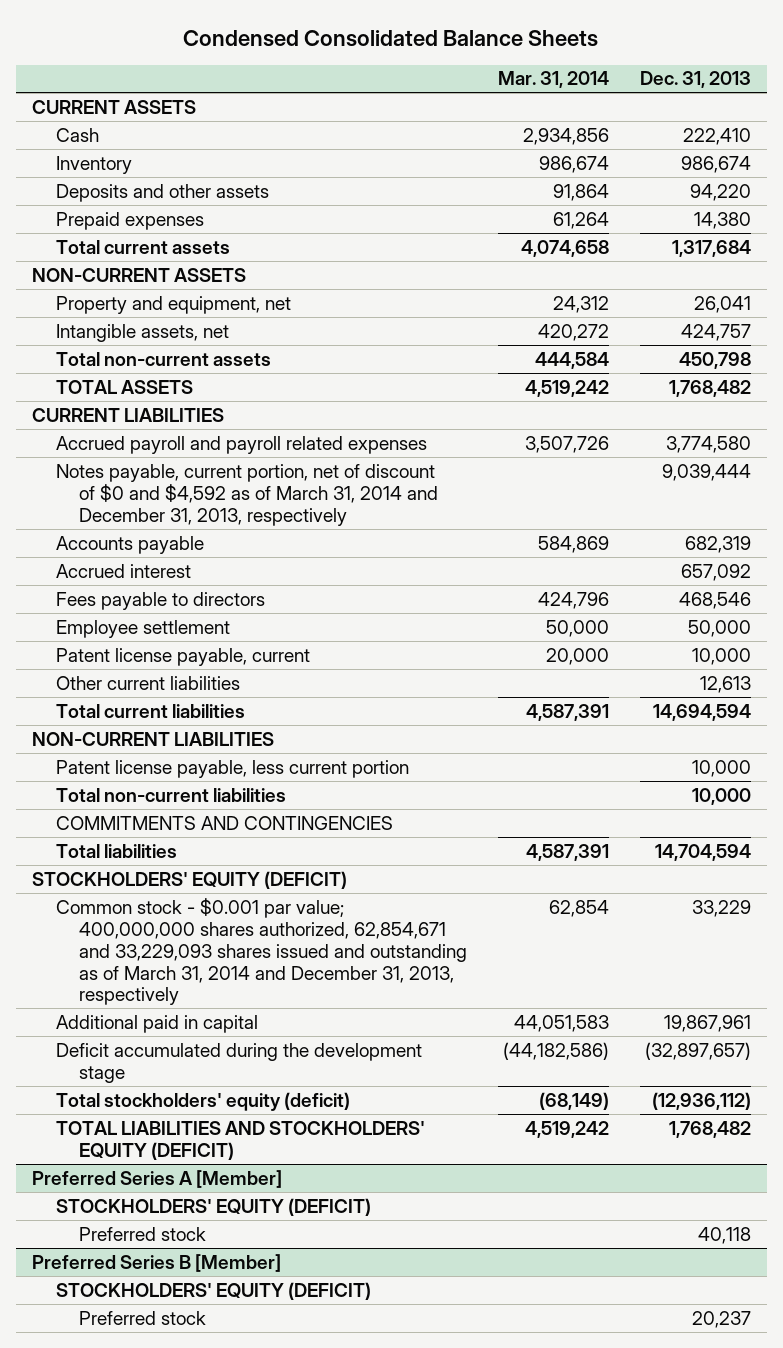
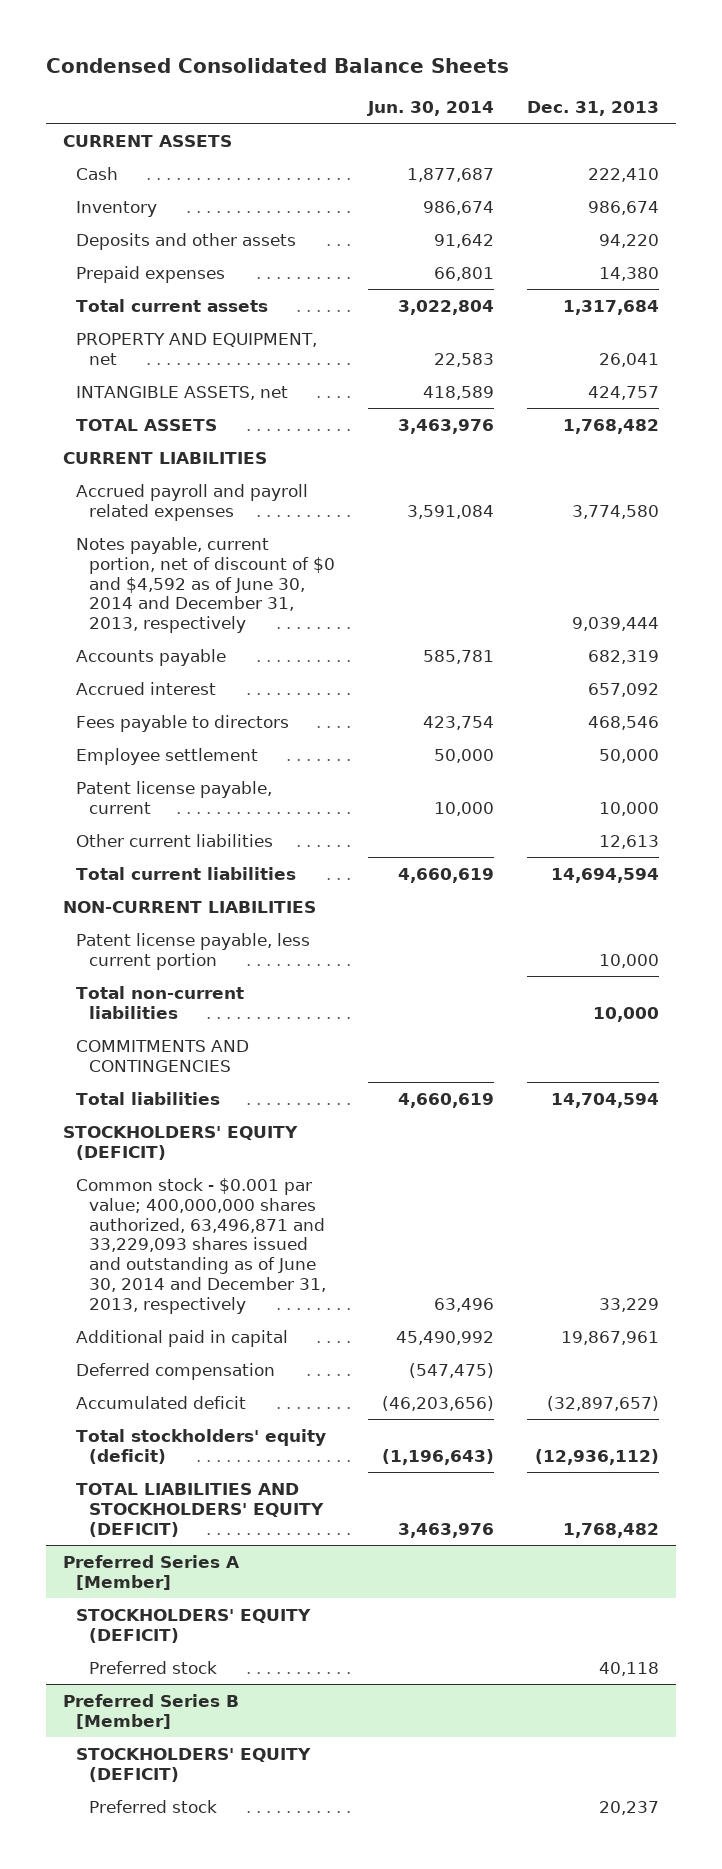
- | Mar. 31, 2014 | Dec. 31, 2013
+ | Jun. 30, 2014 | Dec. 31, 2013
- NON-CURRENT ASSETS
- Property and equipment, net | 24,312 | 26,041
- Intangible assets, net | 420,272 | 424,757
- Total non-current assets | 444,584 | 450,798
+ PROPERTY AND EQUIPMENT, net | 22,583 | 26,041
+ INTANGIBLE ASSETS, net | 418,589 | 424,757
- Notes payable, current portion, net of discount of $0 and $4,592 as of March 31, 2014 and December 31, 2013, respectively | | 9,039,444
+ Notes payable, current portion, net of discount of $0 and $4,592 as of June 30, 2014 and December 31, 2013, respectively | | 9,039,444
- Common stock - $0.001 par value; 400,000,000 shares authorized, 62,854,671 and 33,229,093 shares issued and outstanding as of March 31, 2014 and December 31, 2013, respectively | 62,854 | 33,229
+ Common stock - $0.001 par value; 400,000,000 shares authorized, 63,496,871 and 33,229,093 shares issued and outstanding as of June 30, 2014 and December 31, 2013, respectively | 63,496 | 33,229
- Deficit accumulated during the development stage | (44,182,586) | (32,897,657)
+ Deferred compensation | (547,475) |
+ Accumulated deficit | (46,203,656) | (32,897,657)

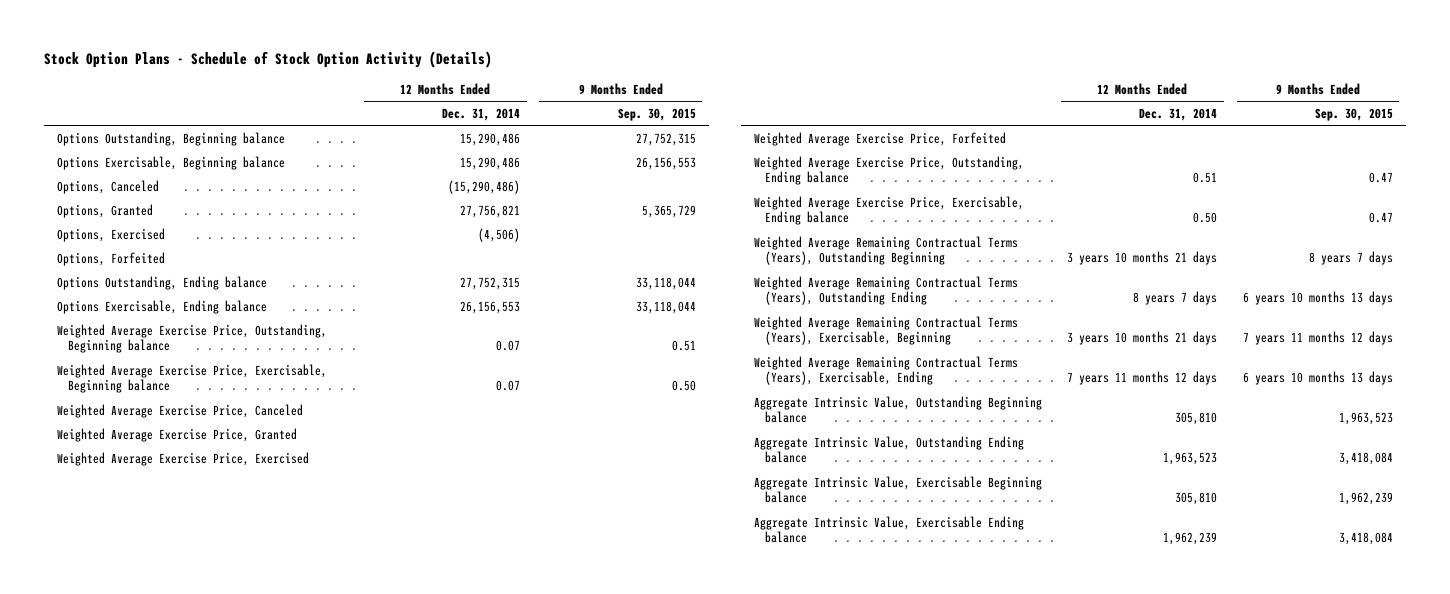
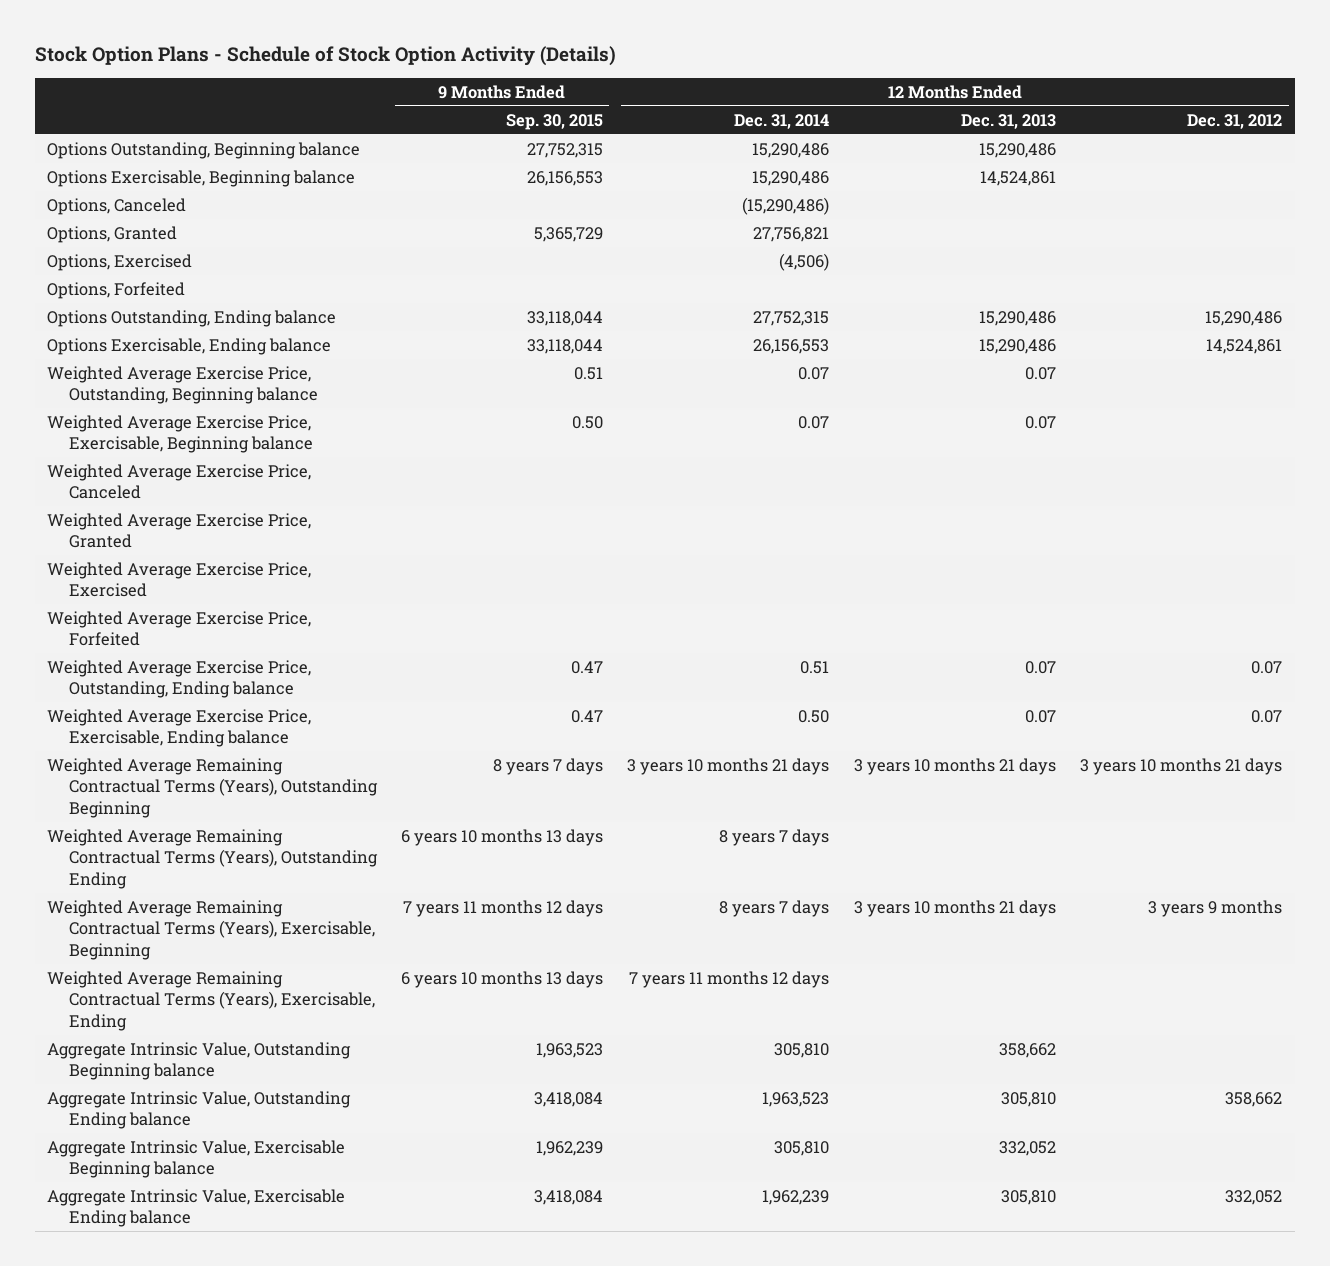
- | 12 Months Ended Dec. 31, 2014 | 9 Months Ended Sep. 30, 2015
+ | 9 Months Ended Sep. 30, 2015 | 12 Months Ended Dec. 31, 2014 | 12 Months Ended Dec. 31, 2013 | 12 Months Ended Dec. 31, 2012
- Weighted Average Remaining Contractual Terms (Years), Exercisable, Beginning | 3 years 10 months 21 days | 7 years 11 months 12 days
+ Weighted Average Remaining Contractual Terms (Years), Exercisable, Beginning | 7 years 11 months 12 days | 8 years 7 days | 3 years 10 months 21 days | 3 years 9 months

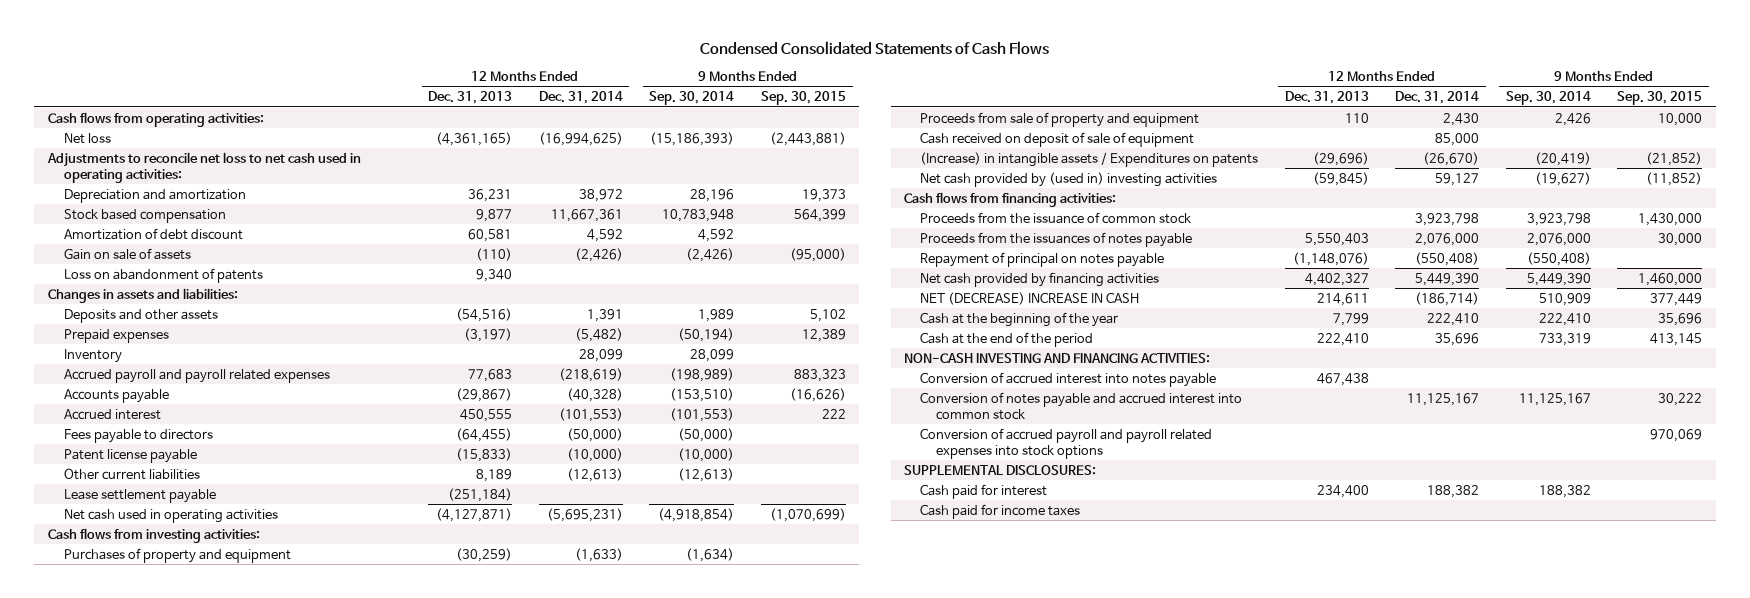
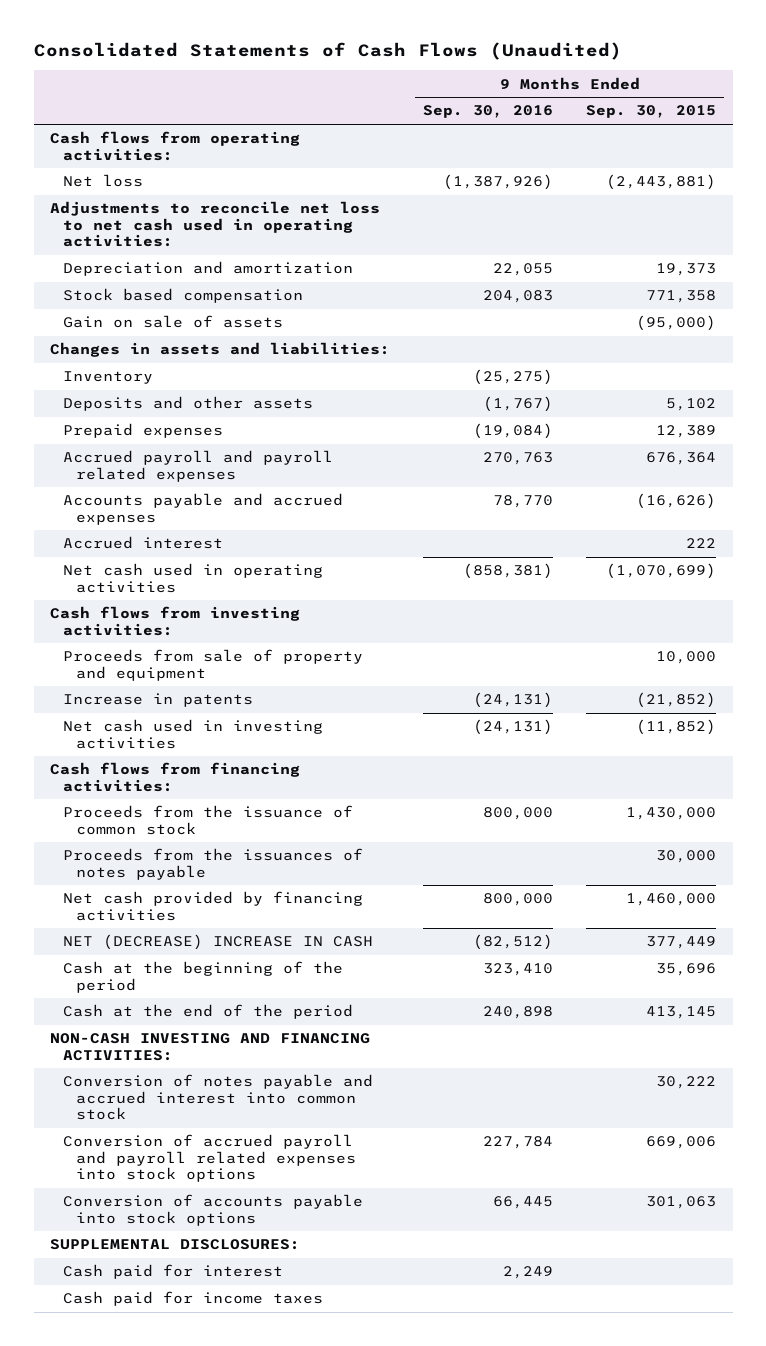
- Condensed Consolidated Statements of Cash Flows
+ Consolidated Statements of Cash Flows (Unaudited)
- | 12 Months Ended Dec. 31, 2013 | 12 Months Ended Dec. 31, 2014 | 9 Months Ended Sep. 30, 2014 | 9 Months Ended Sep. 30, 2015
+ | 9 Months Ended Sep. 30, 2016 | 9 Months Ended Sep. 30, 2015
- Stock based compensation | 9,877 | 11,667,361 | 10,783,948 | 564,399
- Amortization of debt discount | 60,581 | 4,592 | 4,592 |
+ Stock based compensation | 204,083 | 771,358
- Loss on abandonment of patents | 9,340 | | |
moved up: Inventory | (25,275) |
- Accrued payroll and payroll related expenses | 77,683 | (218,619) | (198,989) | 883,323
- Accounts payable | (29,867) | (40,328) | (153,510) | (16,626)
+ Accrued payroll and payroll related expenses | 270,763 | 676,364
+ Accounts payable and accrued expenses | 78,770 | (16,626)
- Fees payable to directors | (64,455) | (50,000) | (50,000) |
- Patent license payable | (15,833) | (10,000) | (10,000) |
- Other current liabilities | 8,189 | (12,613) | (12,613) |
- Lease settlement payable | (251,184) | | |
- Purchases of property and equipment | (30,259) | (1,633) | (1,634) |
- Cash received on deposit of sale of equipment | | 85,000 | |
- (Increase) in intangible assets / Expenditures on patents | (29,696) | (26,670) | (20,419) | (21,852)
- Net cash provided by (used in) investing activities | (59,845) | 59,127 | (19,627) | (11,852)
+ Increase in patents | (24,131) | (21,852)
+ Net cash used in investing activities | (24,131) | (11,852)
- Repayment of principal on notes payable | (1,148,076) | (550,408) | (550,408) |
- Cash at the beginning of the year | 7,799 | 222,410 | 222,410 | 35,696
+ Cash at the beginning of the period | 323,410 | 35,696
- Conversion of accrued interest into notes payable | 467,438 | | |
- Conversion of accrued payroll and payroll related expenses into stock options | | | | 970,069
+ Conversion of accrued payroll and payroll related expenses into stock options | 227,784 | 669,006
+ Conversion of accounts payable into stock options | 66,445 | 301,063

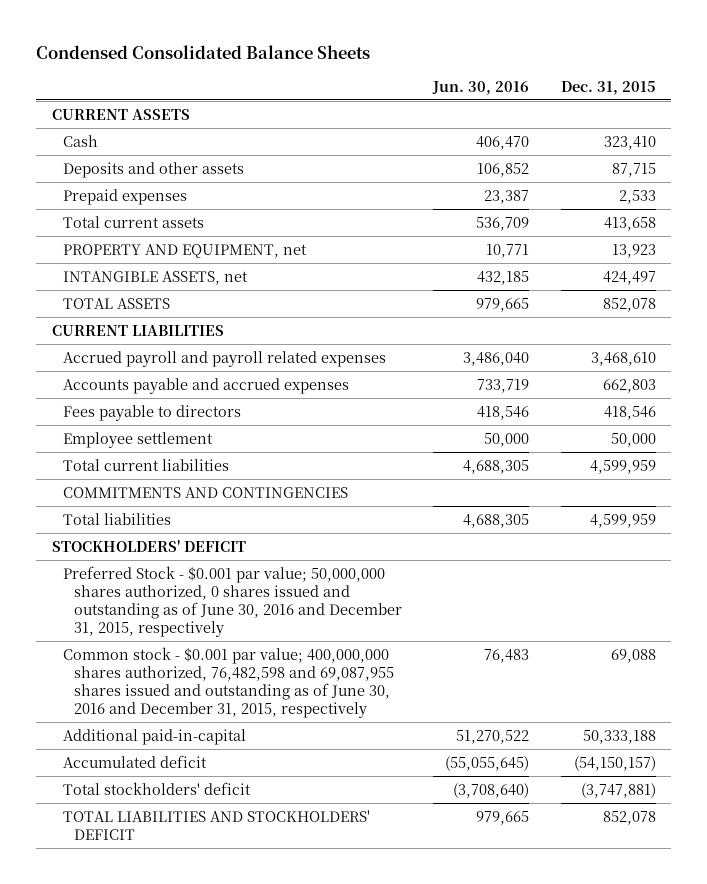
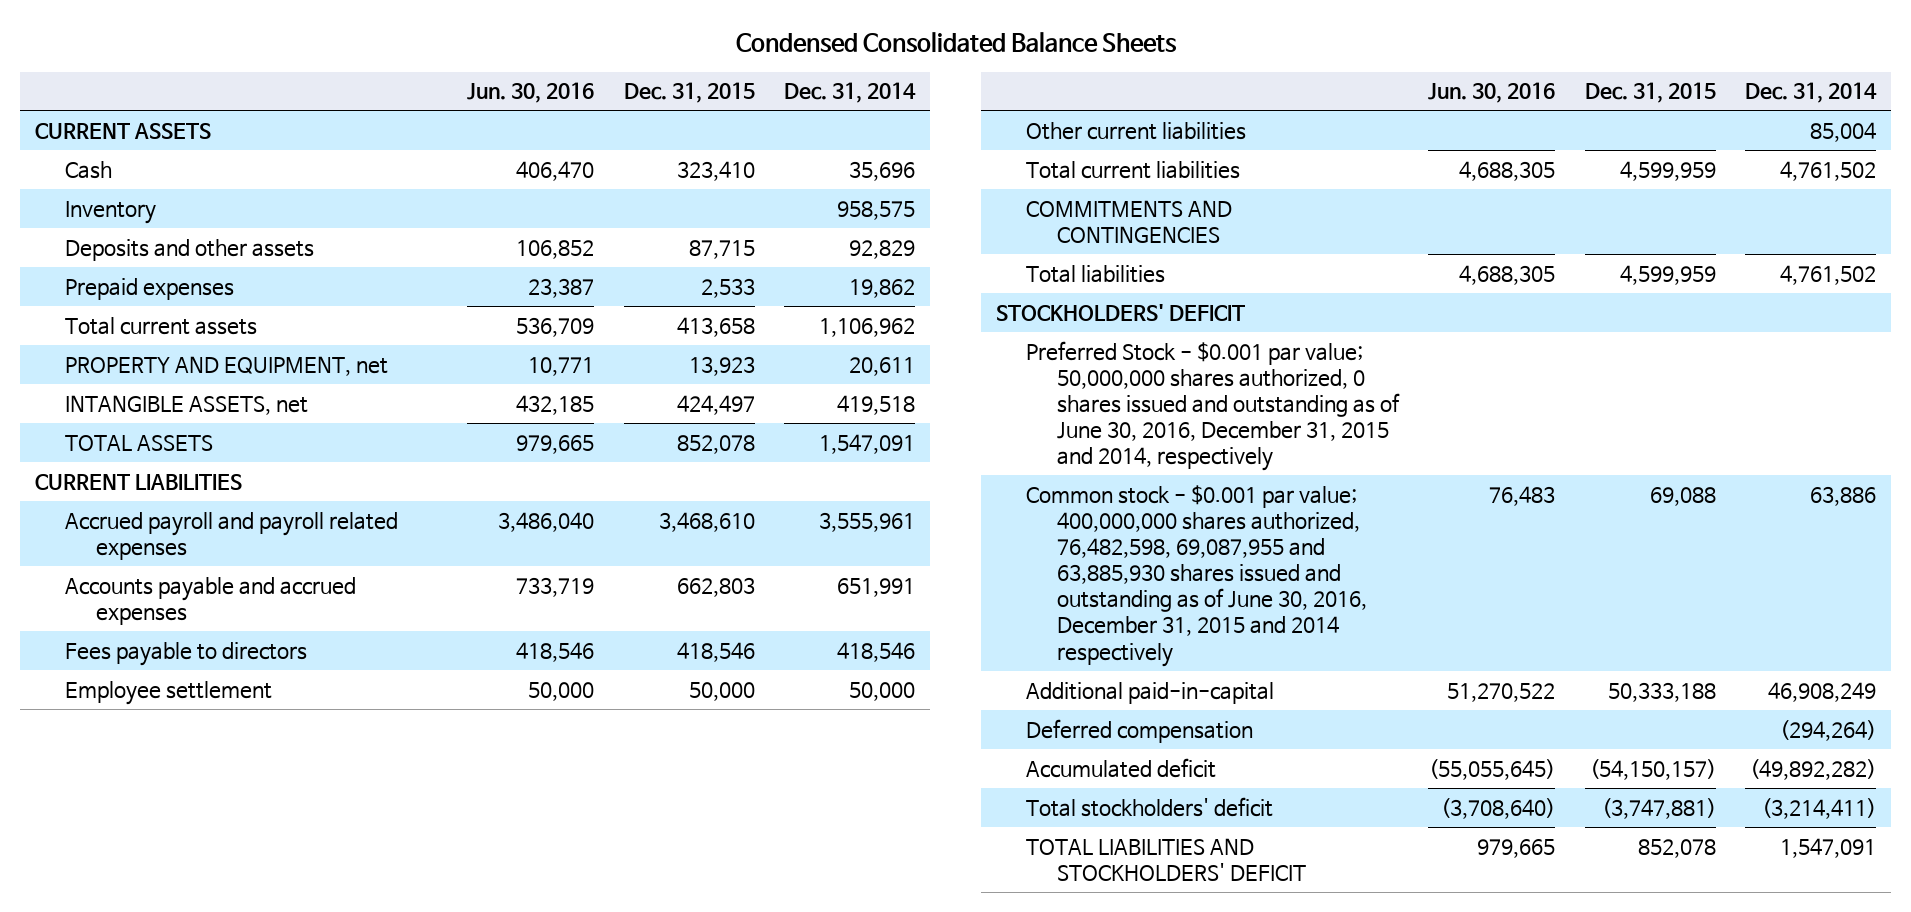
- | Jun. 30, 2016 | Dec. 31, 2015
+ | Jun. 30, 2016 | Dec. 31, 2015 | Dec. 31, 2014
+ Inventory | | | 958,575
+ Other current liabilities | | | 85,004
- Preferred Stock - $0.001 par value; 50,000,000 shares authorized, 0 shares issued and outstanding as of June 30, 2016 and December 31, 2015, respectively
- Common stock - $0.001 par value; 400,000,000 shares authorized, 76,482,598 and 69,087,955 shares issued and outstanding as of June 30, 2016 and December 31, 2015, respectively | 76,483 | 69,088
+ Preferred Stock - $0.001 par value; 50,000,000 shares authorized, 0 shares issued and outstanding as of June 30, 2016, December 31, 2015 and 2014, respectively
+ Common stock - $0.001 par value; 400,000,000 shares authorized, 76,482,598, 69,087,955 and 63,885,930 shares issued and outstanding as of June 30, 2016, December 31, 2015 and 2014 respectively | 76,483 | 69,088 | 63,886
+ Deferred compensation | | | (294,264)

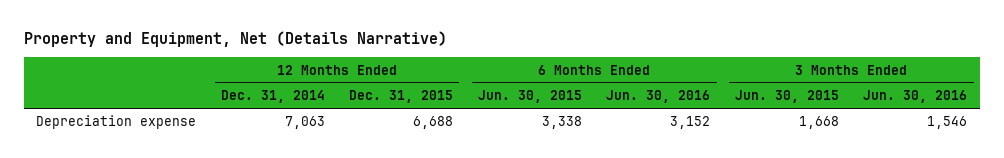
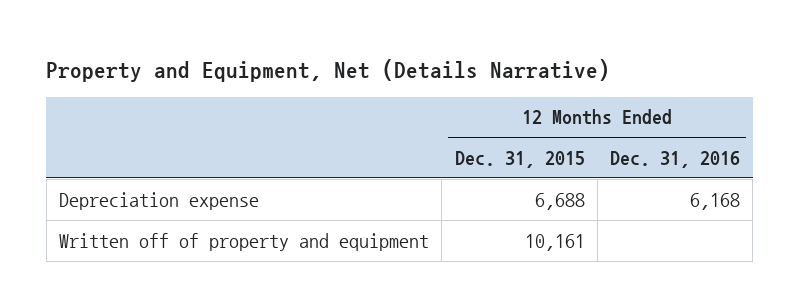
- | 12 Months Ended Dec. 31, 2014 | 12 Months Ended Dec. 31, 2015 | 6 Months Ended Jun. 30, 2015 | 6 Months Ended Jun. 30, 2016 | 3 Months Ended Jun. 30, 2015 | 3 Months Ended Jun. 30, 2016
+ | 12 Months Ended Dec. 31, 2015 | 12 Months Ended Dec. 31, 2016
+ Written off of property and equipment | 10,161 |

